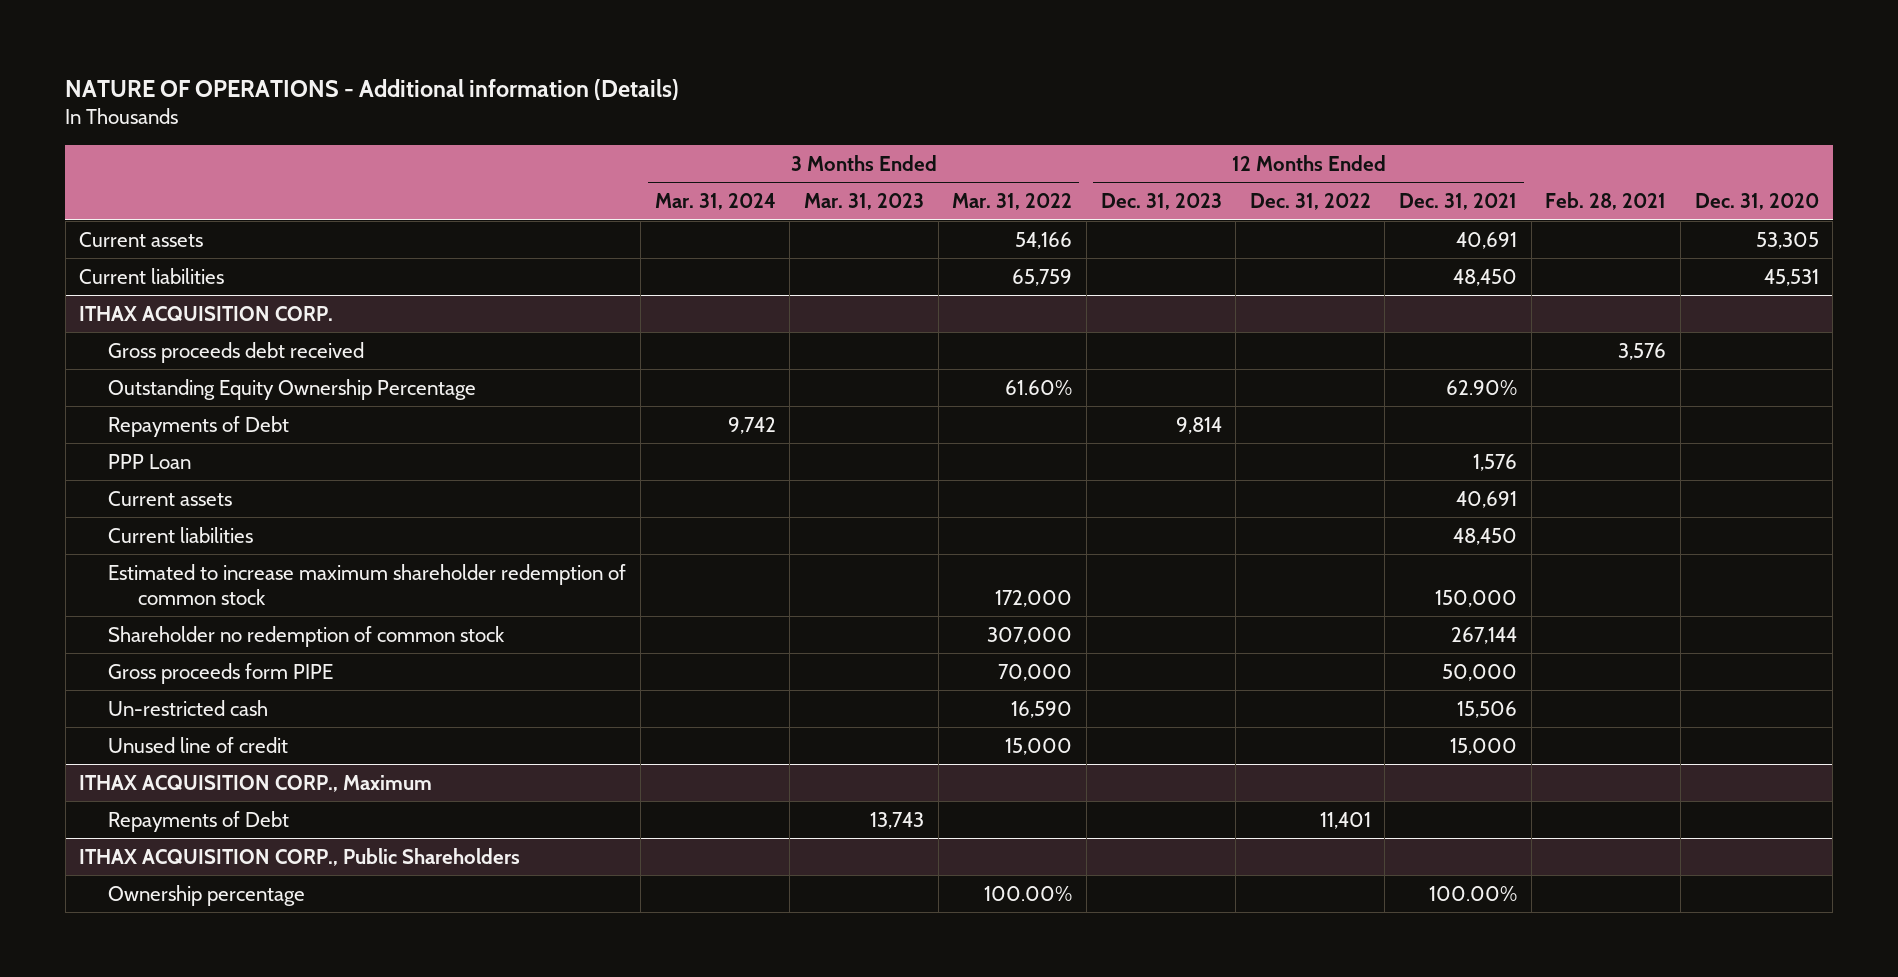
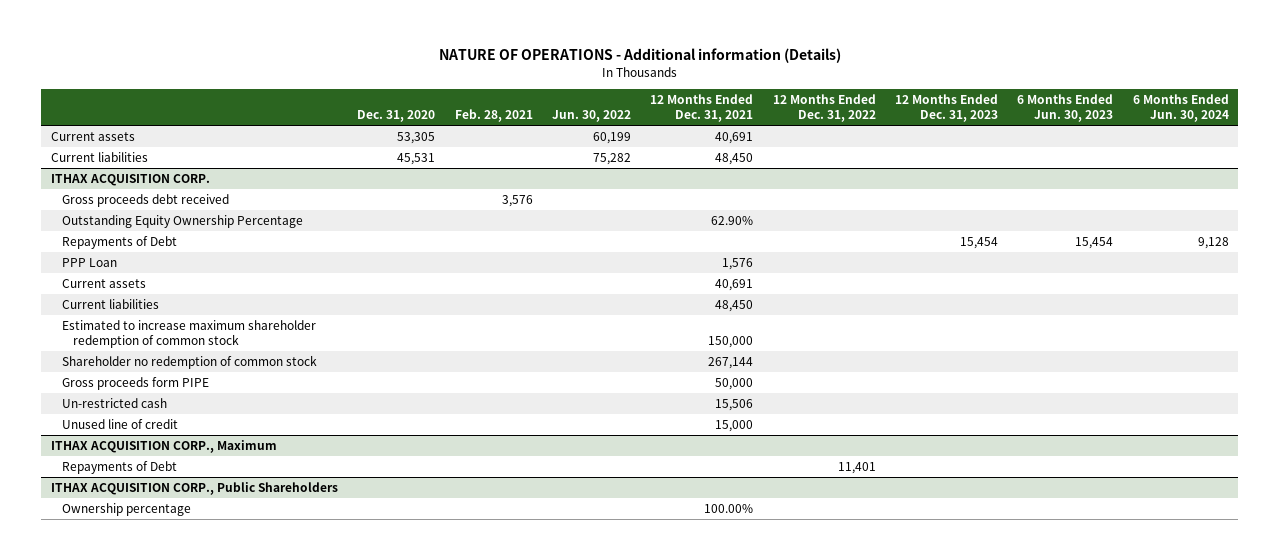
- | 3 Months Ended Mar. 31, 2024 | 3 Months Ended Mar. 31, 2023 | 3 Months Ended Mar. 31, 2022 | 12 Months Ended Dec. 31, 2023 | 12 Months Ended Dec. 31, 2022 | 12 Months Ended Dec. 31, 2021 | Feb. 28, 2021 | Dec. 31, 2020
+ | Dec. 31, 2020 | Feb. 28, 2021 | Jun. 30, 2022 | 12 Months Ended Dec. 31, 2021 | 12 Months Ended Dec. 31, 2022 | 12 Months Ended Dec. 31, 2023 | 6 Months Ended Jun. 30, 2023 | 6 Months Ended Jun. 30, 2024
@ ITHAX ACQUISITION CORP.
- Repayments of Debt | 9,742 | | | 9,814 | | | |
+ Repayments of Debt | | | | | | 15,454 | 15,454 | 9,128

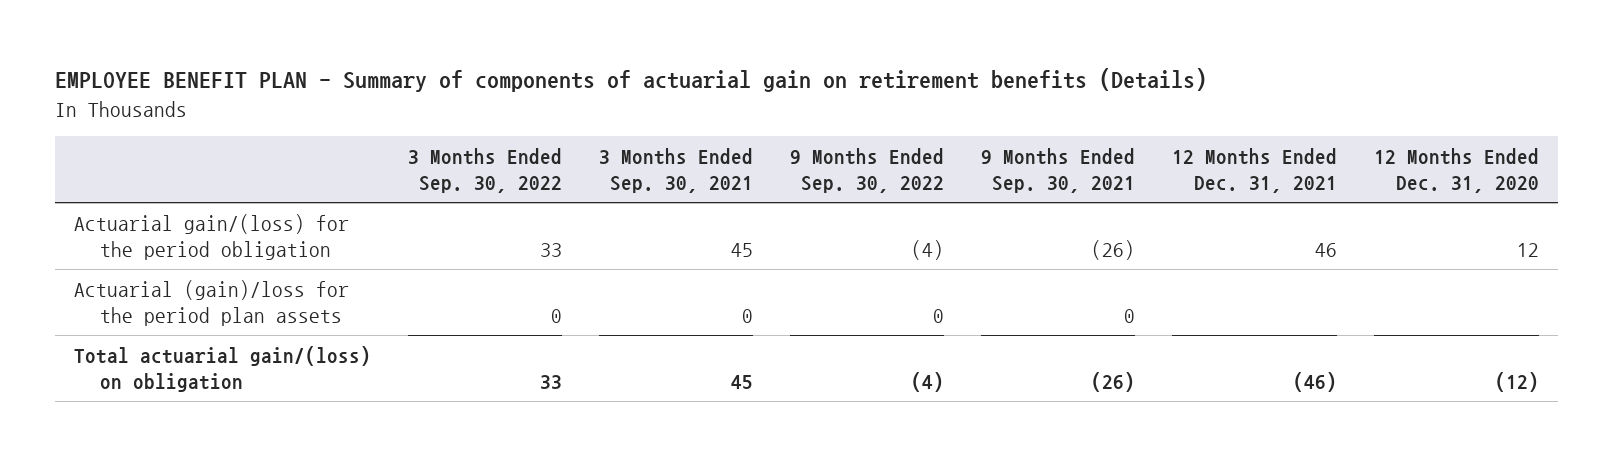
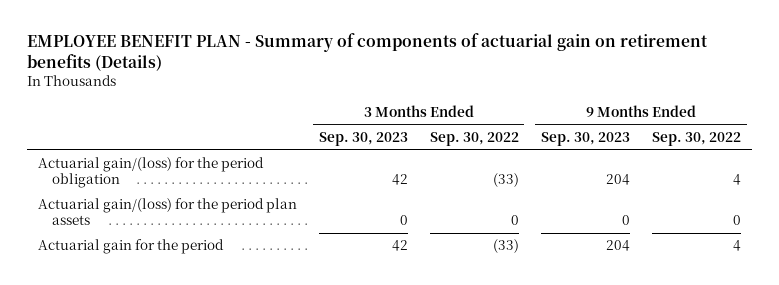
- | 3 Months Ended Sep. 30, 2022 | 3 Months Ended Sep. 30, 2021 | 9 Months Ended Sep. 30, 2022 | 9 Months Ended Sep. 30, 2021 | 12 Months Ended Dec. 31, 2021 | 12 Months Ended Dec. 31, 2020
+ | 3 Months Ended Sep. 30, 2023 | 3 Months Ended Sep. 30, 2022 | 9 Months Ended Sep. 30, 2023 | 9 Months Ended Sep. 30, 2022
- Actuarial gain/(loss) for the period obligation | 33 | 45 | (4) | (26) | 46 | 12
- Actuarial (gain)/loss for the period plan assets | 0 | 0 | 0 | 0 | |
- Total actuarial gain/(loss) on obligation | 33 | 45 | (4) | (26) | (46) | (12)
+ Actuarial gain/(loss) for the period obligation | 42 | (33) | 204 | 4
+ Actuarial gain/(loss) for the period plan assets | 0 | 0 | 0 | 0
+ Actuarial gain for the period | 42 | (33) | 204 | 4

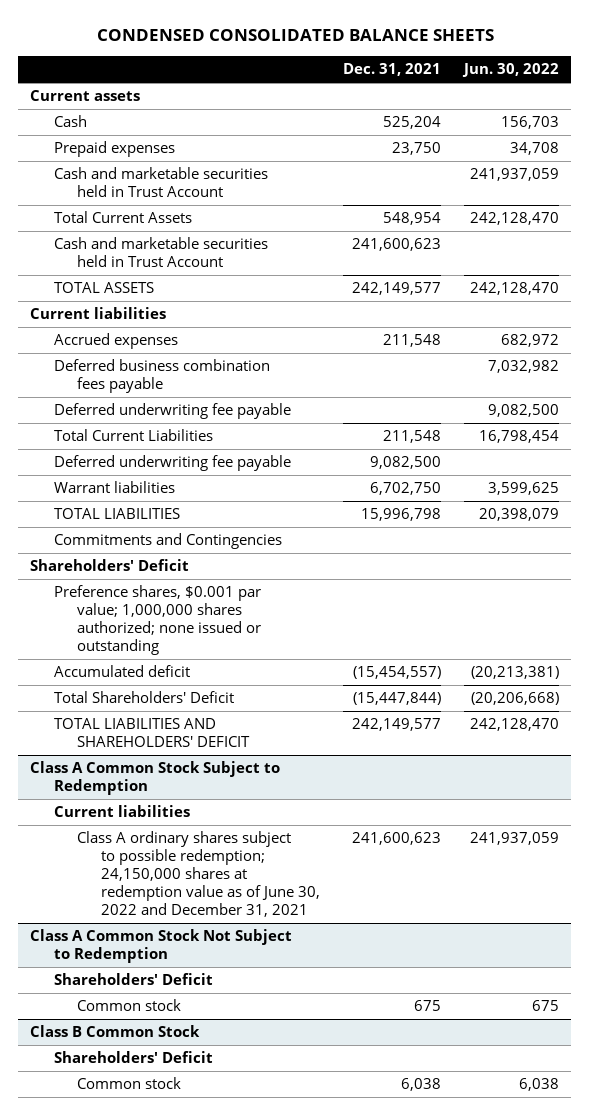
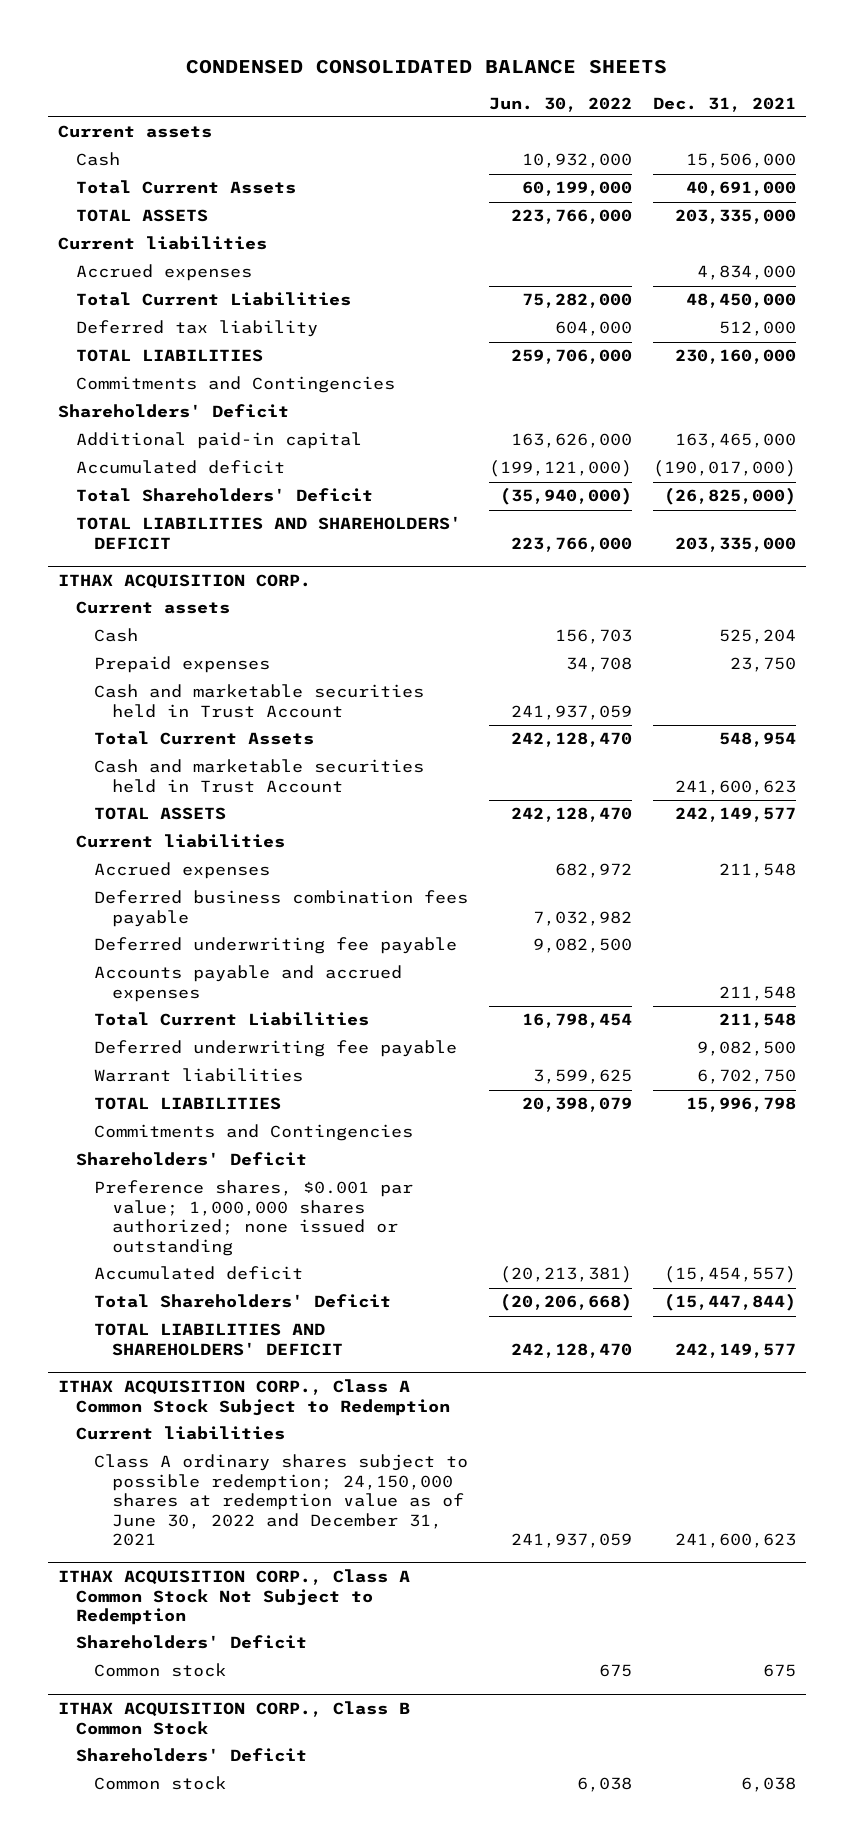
- | Dec. 31, 2021 | Jun. 30, 2022
+ | Jun. 30, 2022 | Dec. 31, 2021
+ Cash | 10,932,000 | 15,506,000
+ Total Current Assets | 60,199,000 | 40,691,000
+ TOTAL ASSETS | 223,766,000 | 203,335,000
+ Current liabilities
+ Accrued expenses | | 4,834,000
+ Total Current Liabilities | 75,282,000 | 48,450,000
+ Deferred tax liability | 604,000 | 512,000
+ TOTAL LIABILITIES | 259,706,000 | 230,160,000
+ Commitments and Contingencies
+ Shareholders' Deficit
+ Additional paid-in capital | 163,626,000 | 163,465,000
+ Accumulated deficit | (199,121,000) | (190,017,000)
+ Total Shareholders' Deficit | (35,940,000) | (26,825,000)
+ TOTAL LIABILITIES AND SHAREHOLDERS' DEFICIT | 223,766,000 | 203,335,000
+ ITHAX ACQUISITION CORP.
+ Current assets
+ Accounts payable and accrued expenses | | 211,548
- Class A Common Stock Subject to Redemption
+ ITHAX ACQUISITION CORP., Class A Common Stock Subject to Redemption
- Class A Common Stock Not Subject to Redemption
+ ITHAX ACQUISITION CORP., Class A Common Stock Not Subject to Redemption
- Class B Common Stock
+ ITHAX ACQUISITION CORP., Class B Common Stock

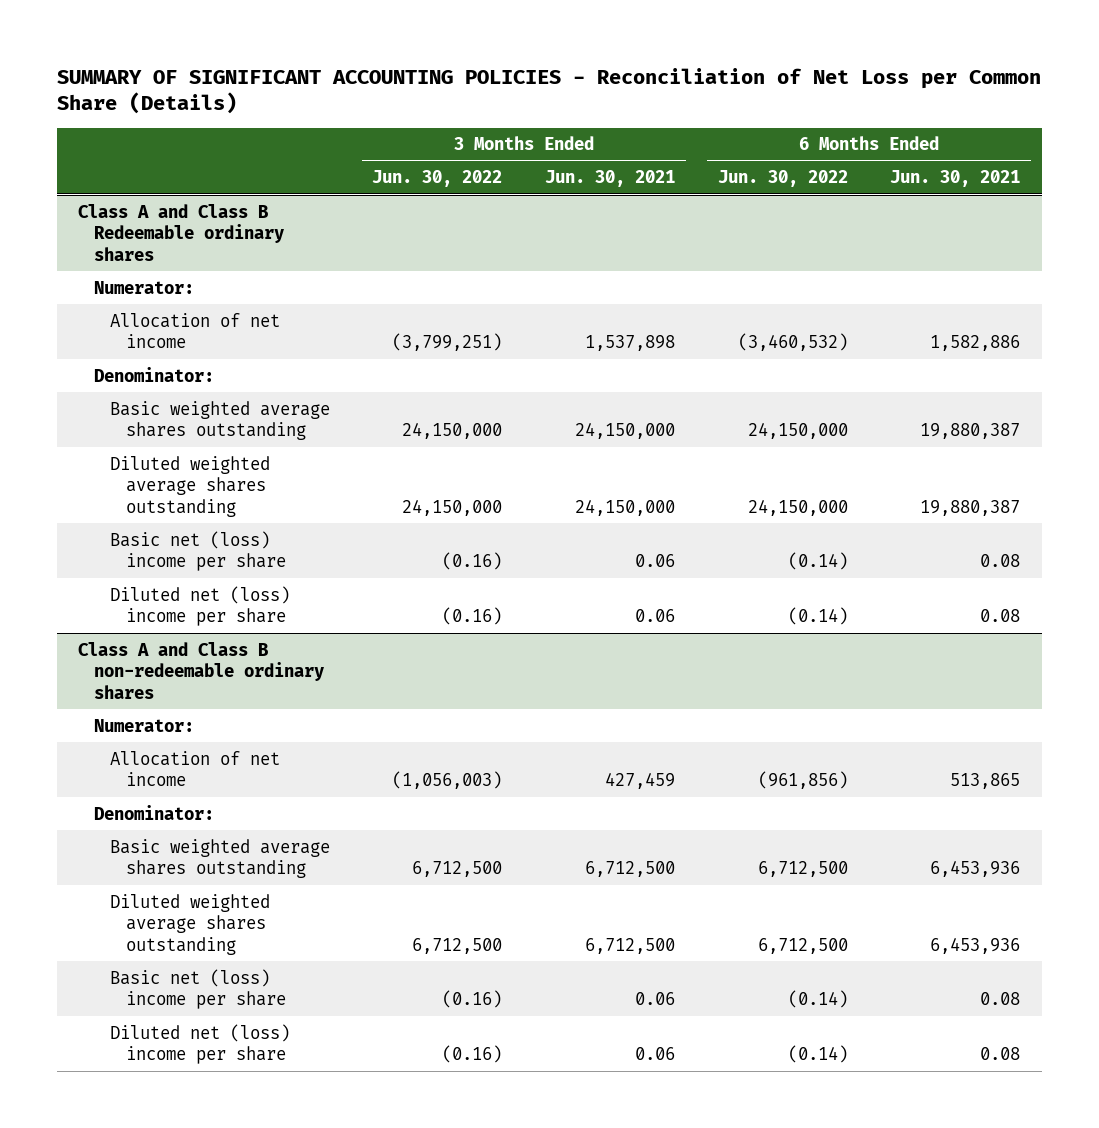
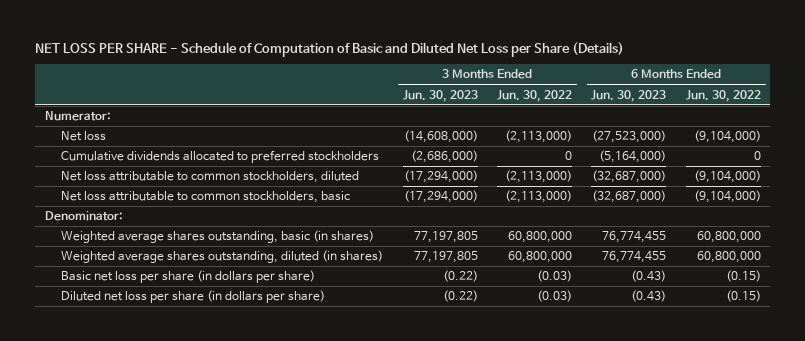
- SUMMARY OF SIGNIFICANT ACCOUNTING POLICIES - Reconciliation of Net Loss per Common Share (Details)
+ NET LOSS PER SHARE - Schedule of Computation of Basic and Diluted Net Loss per Share (Details)
- | 3 Months Ended Jun. 30, 2022 | 3 Months Ended Jun. 30, 2021 | 6 Months Ended Jun. 30, 2022 | 6 Months Ended Jun. 30, 2021
+ | 3 Months Ended Jun. 30, 2023 | 3 Months Ended Jun. 30, 2022 | 6 Months Ended Jun. 30, 2023 | 6 Months Ended Jun. 30, 2022
- Class A and Class B Redeemable ordinary shares
- Allocation of net income | (3,799,251) | 1,537,898 | (3,460,532) | 1,582,886
- Denominator:
- Basic weighted average shares outstanding | 24,150,000 | 24,150,000 | 24,150,000 | 19,880,387
- Diluted weighted average shares outstanding | 24,150,000 | 24,150,000 | 24,150,000 | 19,880,387
- Basic net (loss) income per share | (0.16) | 0.06 | (0.14) | 0.08
- Diluted net (loss) income per share | (0.16) | 0.06 | (0.14) | 0.08
- Class A and Class B non-redeemable ordinary shares
- Numerator:
- Allocation of net income | (1,056,003) | 427,459 | (961,856) | 513,865
+ Net loss | (14,608,000) | (2,113,000) | (27,523,000) | (9,104,000)
+ Cumulative dividends allocated to preferred stockholders | (2,686,000) | 0 | (5,164,000) | 0
+ Net loss attributable to common stockholders, diluted | (17,294,000) | (2,113,000) | (32,687,000) | (9,104,000)
+ Net loss attributable to common stockholders, basic | (17,294,000) | (2,113,000) | (32,687,000) | (9,104,000)
- Basic weighted average shares outstanding | 6,712,500 | 6,712,500 | 6,712,500 | 6,453,936
- Diluted weighted average shares outstanding | 6,712,500 | 6,712,500 | 6,712,500 | 6,453,936
- Basic net (loss) income per share | (0.16) | 0.06 | (0.14) | 0.08
- Diluted net (loss) income per share | (0.16) | 0.06 | (0.14) | 0.08
+ Weighted average shares outstanding, basic (in shares) | 77,197,805 | 60,800,000 | 76,774,455 | 60,800,000
+ Weighted average shares outstanding, diluted (in shares) | 77,197,805 | 60,800,000 | 76,774,455 | 60,800,000
+ Basic net loss per share (in dollars per share) | (0.22) | (0.03) | (0.43) | (0.15)
+ Diluted net loss per share (in dollars per share) | (0.22) | (0.03) | (0.43) | (0.15)

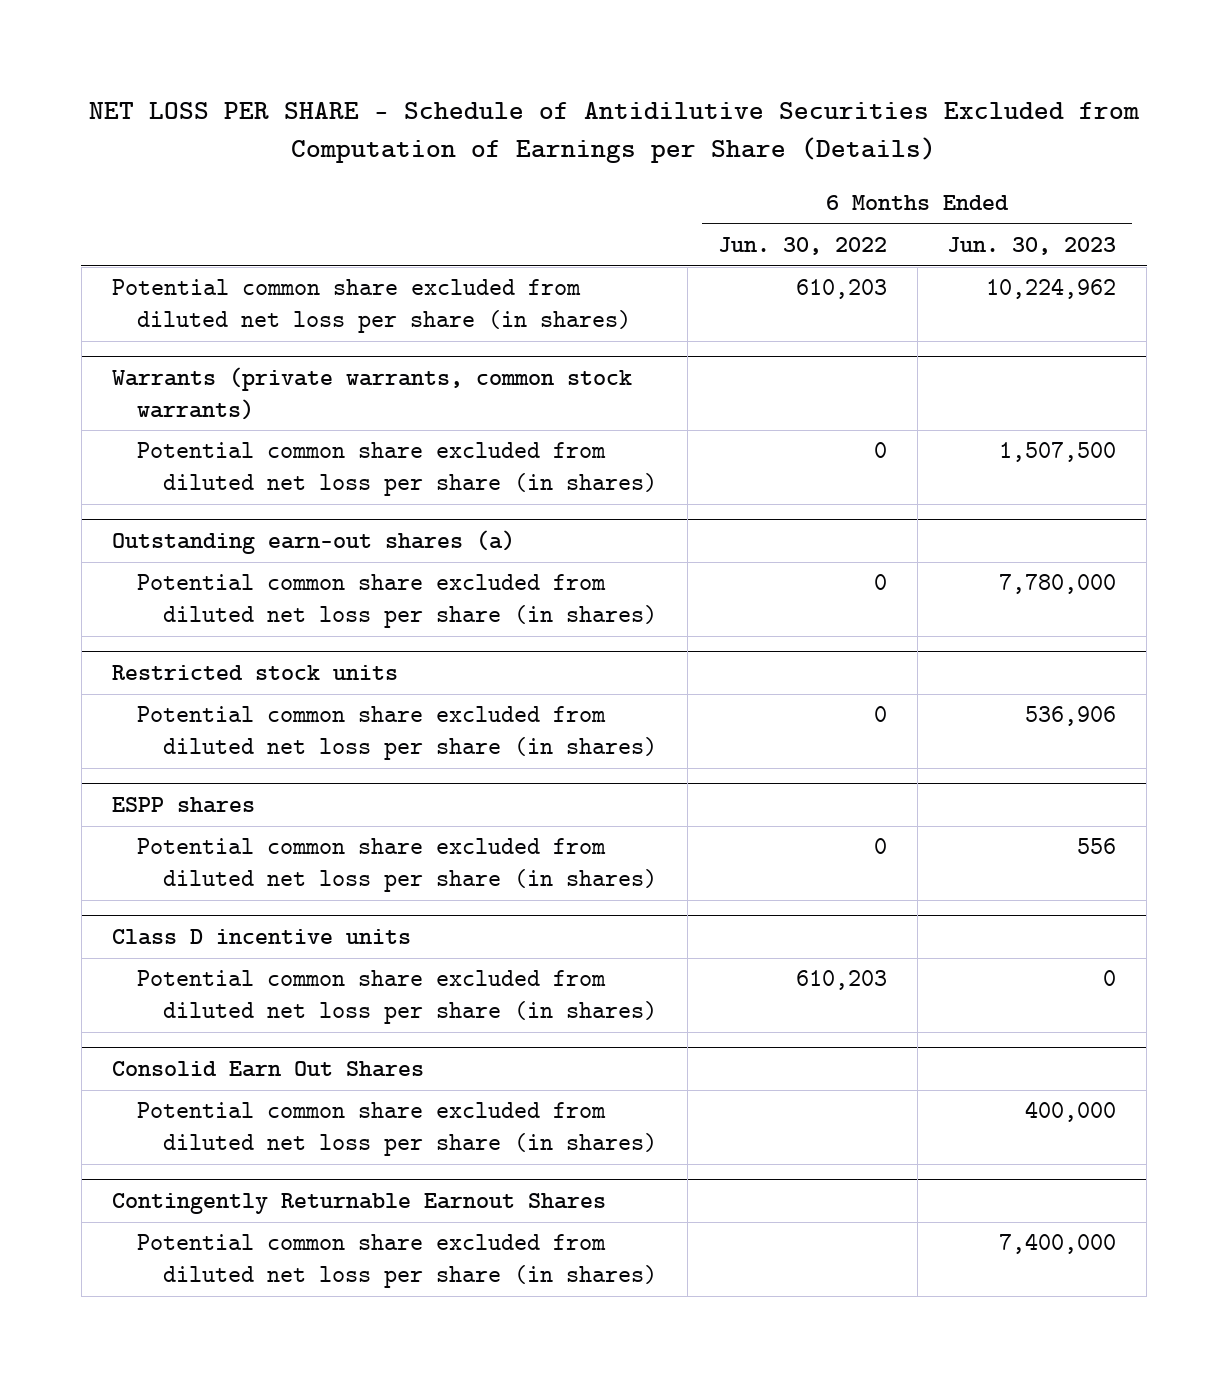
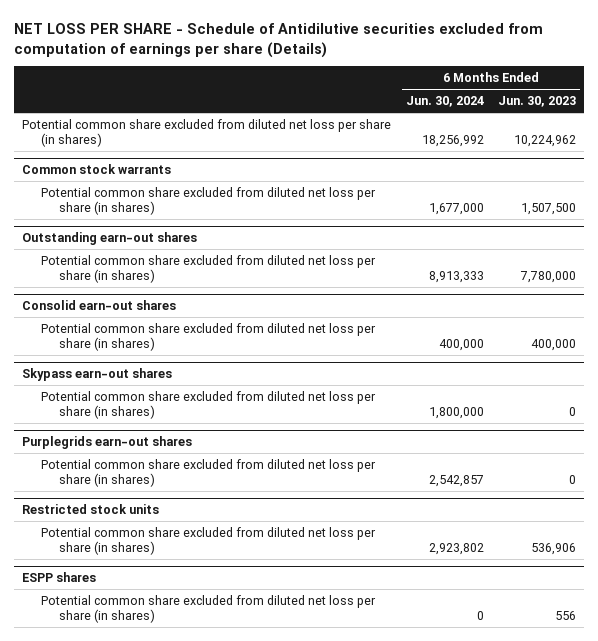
- NET LOSS PER SHARE - Schedule of Antidilutive Securities Excluded from Computation of Earnings per Share (Details)
+ NET LOSS PER SHARE - Schedule of Antidilutive securities excluded from computation of earnings per share (Details)
- | 6 Months Ended Jun. 30, 2022 | 6 Months Ended Jun. 30, 2023
+ | 6 Months Ended Jun. 30, 2024 | 6 Months Ended Jun. 30, 2023
- Warrants (private warrants, common stock warrants)
+ Common stock warrants
- Outstanding earn-out shares (a)
+ Outstanding earn-out shares
+ Consolid earn-out shares
+ Potential common share excluded from diluted net loss per share (in shares) | 400,000 | 400,000
+ Skypass earn-out shares
+ Potential common share excluded from diluted net loss per share (in shares) | 1,800,000 | 0
+ Purplegrids earn-out shares
+ Potential common share excluded from diluted net loss per share (in shares) | 2,542,857 | 0
- Class D incentive units
- Potential common share excluded from diluted net loss per share (in shares) | 610,203 | 0
- Consolid Earn Out Shares
- Potential common share excluded from diluted net loss per share (in shares) | | 400,000
- Contingently Returnable Earnout Shares
- Potential common share excluded from diluted net loss per share (in shares) | | 7,400,000

